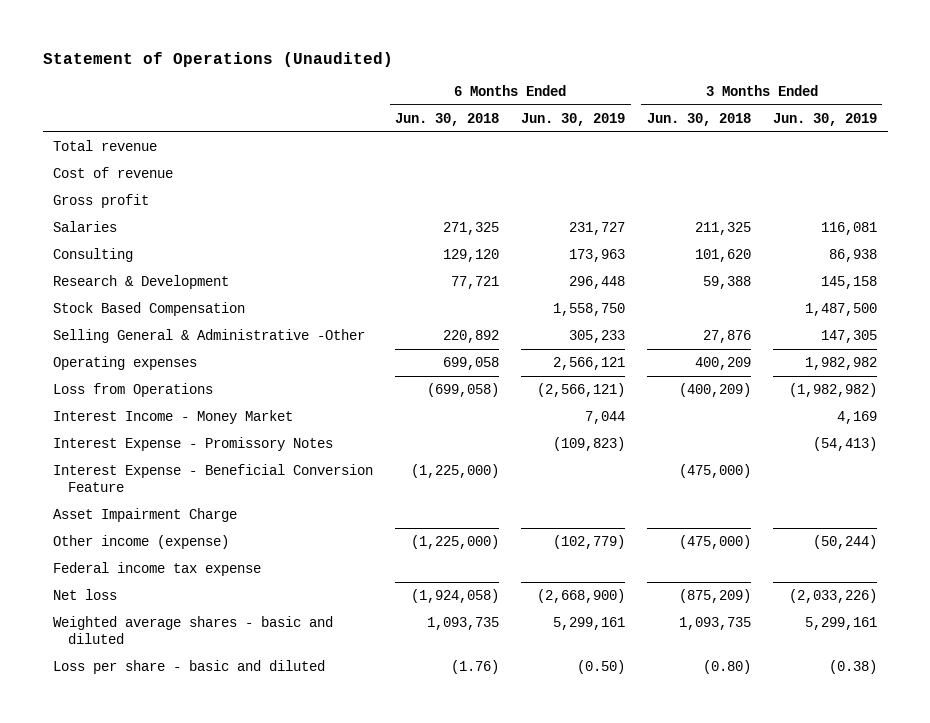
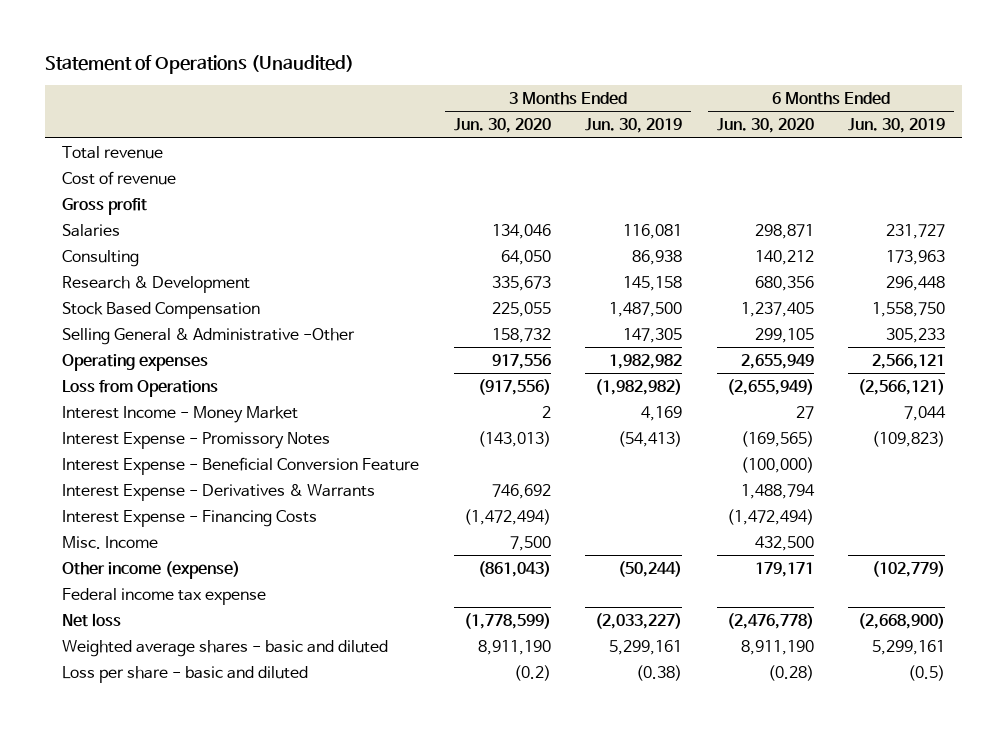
- | 6 Months Ended Jun. 30, 2018 | 6 Months Ended Jun. 30, 2019 | 3 Months Ended Jun. 30, 2018 | 3 Months Ended Jun. 30, 2019
+ | 3 Months Ended Jun. 30, 2020 | 3 Months Ended Jun. 30, 2019 | 6 Months Ended Jun. 30, 2020 | 6 Months Ended Jun. 30, 2019
- Asset Impairment Charge
+ Interest Expense - Derivatives & Warrants | 746,692 | | 1,488,794 |
+ Interest Expense - Financing Costs | (1,472,494) | | (1,472,494) |
+ Misc. Income | 7,500 | | 432,500 |
- Net loss | (1,924,058) | (2,668,900) | (875,209) | (2,033,226)
+ Net loss | (1,778,599) | (2,033,227) | (2,476,778) | (2,668,900)
- Loss per share - basic and diluted | (1.76) | (0.50) | (0.80) | (0.38)
+ Loss per share - basic and diluted | (0.2) | (0.38) | (0.28) | (0.5)

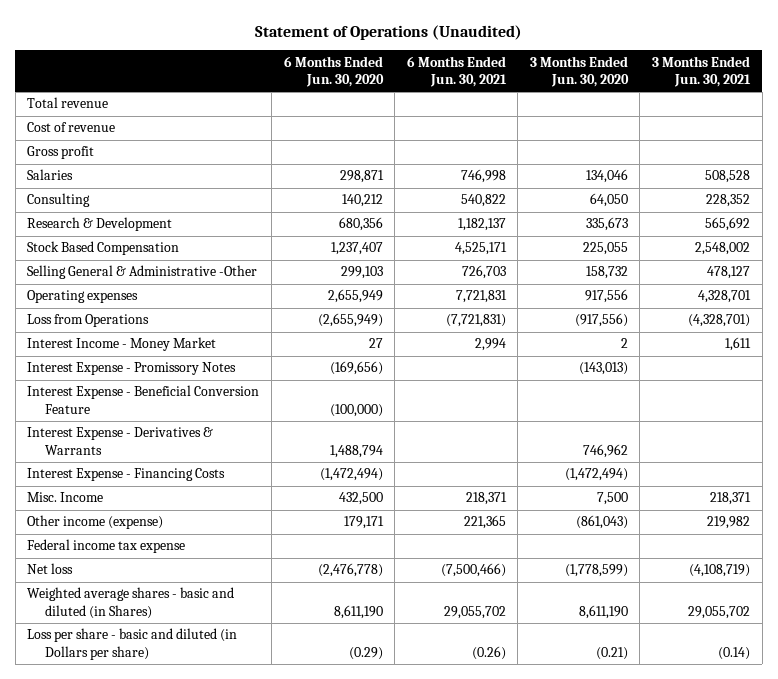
- | 3 Months Ended Jun. 30, 2020 | 3 Months Ended Jun. 30, 2019 | 6 Months Ended Jun. 30, 2020 | 6 Months Ended Jun. 30, 2019
+ | 6 Months Ended Jun. 30, 2020 | 6 Months Ended Jun. 30, 2021 | 3 Months Ended Jun. 30, 2020 | 3 Months Ended Jun. 30, 2021
- Stock Based Compensation | 225,055 | 1,487,500 | 1,237,405 | 1,558,750
- Selling General & Administrative -Other | 158,732 | 147,305 | 299,105 | 305,233
+ Stock Based Compensation | 1,237,407 | 4,525,171 | 225,055 | 2,548,002
+ Selling General & Administrative -Other | 299,103 | 726,703 | 158,732 | 478,127
- Interest Expense - Promissory Notes | (143,013) | (54,413) | (169,565) | (109,823)
+ Interest Expense - Promissory Notes | (169,656) | | (143,013) |
- Interest Expense - Derivatives & Warrants | 746,692 | | 1,488,794 |
+ Interest Expense - Derivatives & Warrants | 1,488,794 | | 746,962 |
- Weighted average shares - basic and diluted | 8,911,190 | 5,299,161 | 8,911,190 | 5,299,161
- Loss per share - basic and diluted | (0.2) | (0.38) | (0.28) | (0.5)
+ Weighted average shares - basic and diluted (in Shares) | 8,611,190 | 29,055,702 | 8,611,190 | 29,055,702
+ Loss per share - basic and diluted (in Dollars per share) | (0.29) | (0.26) | (0.21) | (0.14)

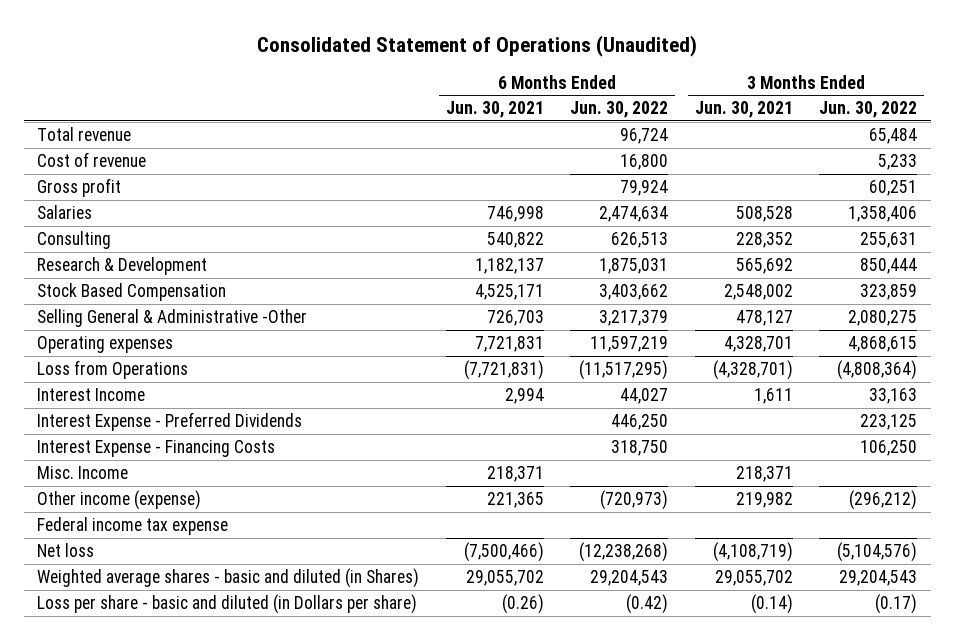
- Statement of Operations (Unaudited)
+ Consolidated Statement of Operations (Unaudited)
- | 6 Months Ended Jun. 30, 2020 | 6 Months Ended Jun. 30, 2021 | 3 Months Ended Jun. 30, 2020 | 3 Months Ended Jun. 30, 2021
+ | 6 Months Ended Jun. 30, 2021 | 6 Months Ended Jun. 30, 2022 | 3 Months Ended Jun. 30, 2021 | 3 Months Ended Jun. 30, 2022
- Interest Income - Money Market | 27 | 2,994 | 2 | 1,611
- Interest Expense - Promissory Notes | (169,656) | | (143,013) |
- Interest Expense - Beneficial Conversion Feature | (100,000) | | |
- Interest Expense - Derivatives & Warrants | 1,488,794 | | 746,962 |
+ Interest Income | 2,994 | 44,027 | 1,611 | 33,163
+ Interest Expense - Preferred Dividends | | 446,250 | | 223,125

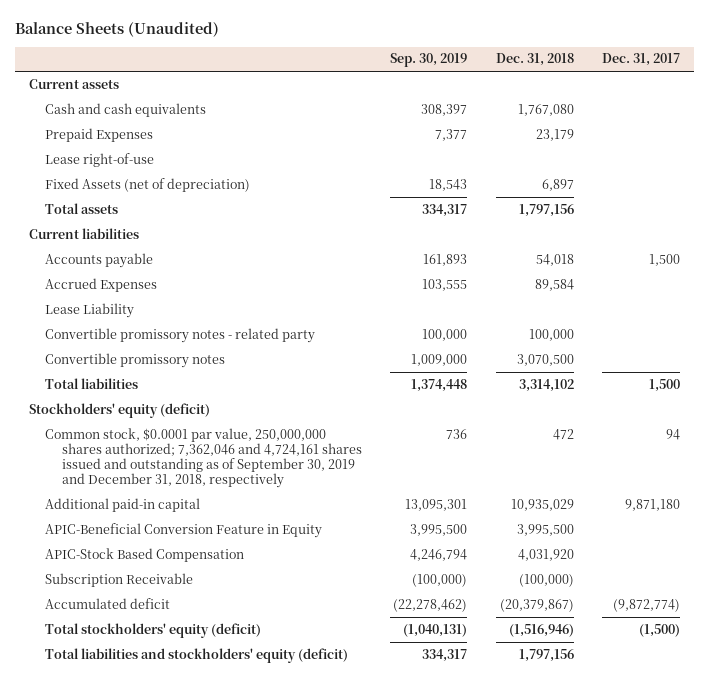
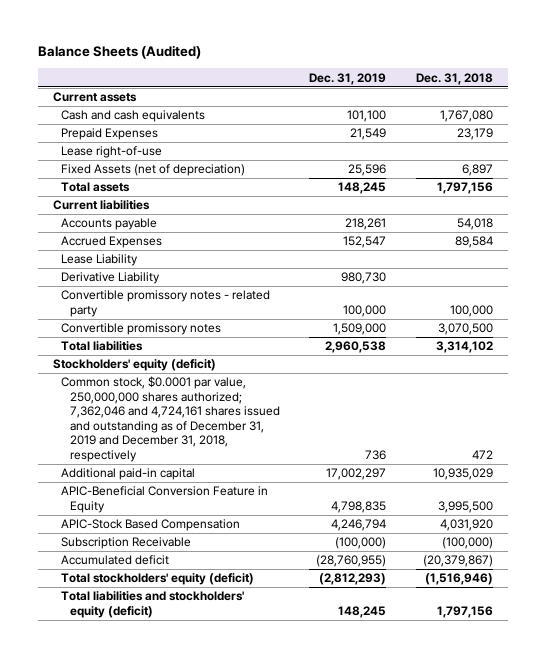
- Balance Sheets (Unaudited)
+ Balance Sheets (Audited)
- | Sep. 30, 2019 | Dec. 31, 2018 | Dec. 31, 2017
+ | Dec. 31, 2019 | Dec. 31, 2018
+ Derivative Liability | 980,730 |
- Common stock, $0.0001 par value, 250,000,000 shares authorized; 7,362,046 and 4,724,161 shares issued and outstanding as of September 30, 2019 and December 31, 2018, respectively | 736 | 472 | 94
+ Common stock, $0.0001 par value, 250,000,000 shares authorized; 7,362,046 and 4,724,161 shares issued and outstanding as of December 31, 2019 and December 31, 2018, respectively | 736 | 472

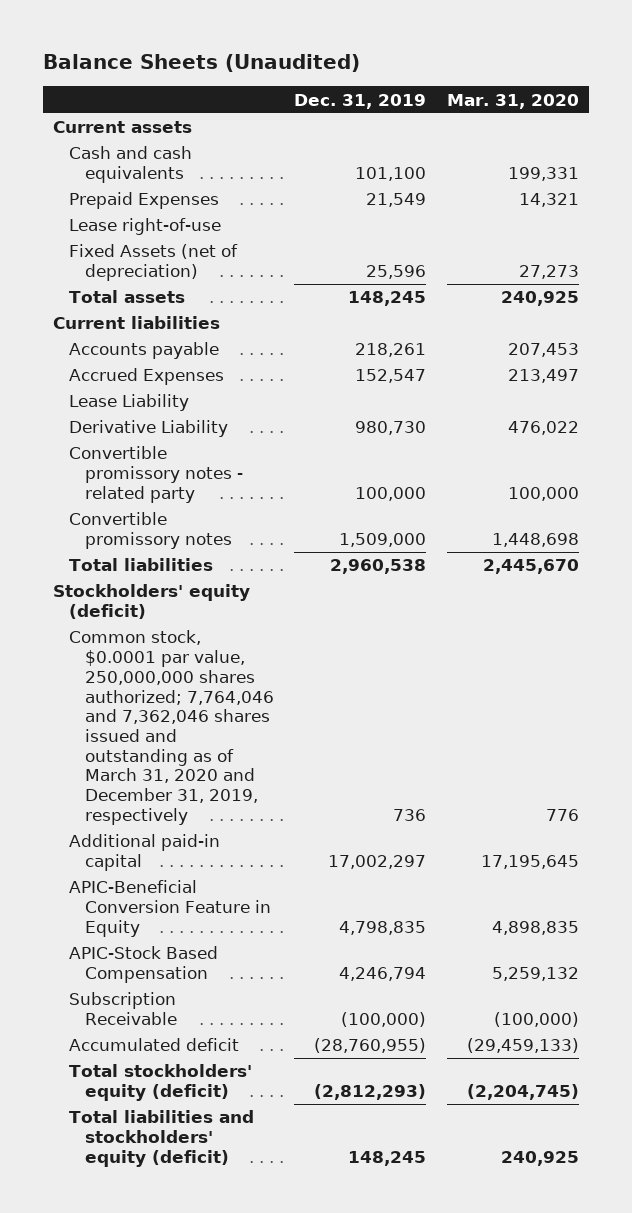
- Balance Sheets (Audited)
+ Balance Sheets (Unaudited)
- | Dec. 31, 2019 | Dec. 31, 2018
+ | Dec. 31, 2019 | Mar. 31, 2020
- Common stock, $0.0001 par value, 250,000,000 shares authorized; 7,362,046 and 4,724,161 shares issued and outstanding as of December 31, 2019 and December 31, 2018, respectively | 736 | 472
+ Common stock, $0.0001 par value, 250,000,000 shares authorized; 7,764,046 and 7,362,046 shares issued and outstanding as of March 31, 2020 and December 31, 2019, respectively | 736 | 776

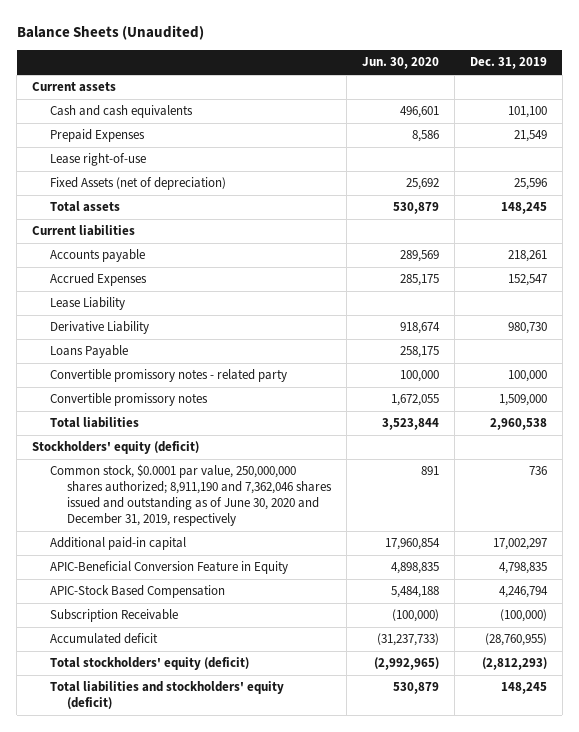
- | Dec. 31, 2019 | Mar. 31, 2020
+ | Jun. 30, 2020 | Dec. 31, 2019
+ Loans Payable | 258,175 |
- Common stock, $0.0001 par value, 250,000,000 shares authorized; 7,764,046 and 7,362,046 shares issued and outstanding as of March 31, 2020 and December 31, 2019, respectively | 736 | 776
+ Common stock, $0.0001 par value, 250,000,000 shares authorized; 8,911,190 and 7,362,046 shares issued and outstanding as of June 30, 2020 and December 31, 2019, respectively | 891 | 736

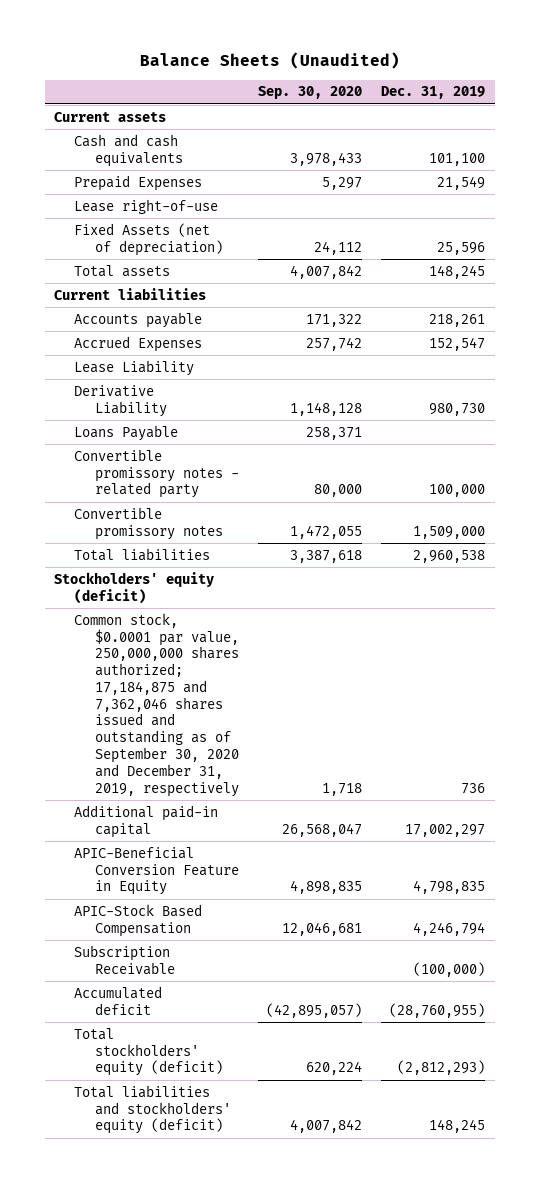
- | Jun. 30, 2020 | Dec. 31, 2019
+ | Sep. 30, 2020 | Dec. 31, 2019
- Common stock, $0.0001 par value, 250,000,000 shares authorized; 8,911,190 and 7,362,046 shares issued and outstanding as of June 30, 2020 and December 31, 2019, respectively | 891 | 736
+ Common stock, $0.0001 par value, 250,000,000 shares authorized; 17,184,875 and 7,362,046 shares issued and outstanding as of September 30, 2020 and December 31, 2019, respectively | 1,718 | 736

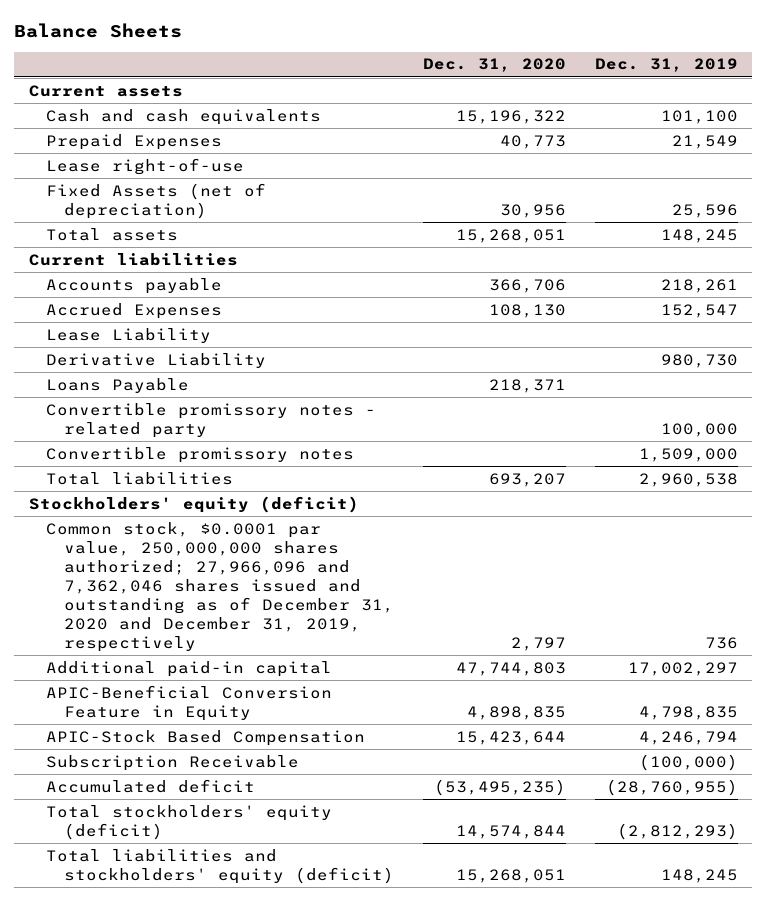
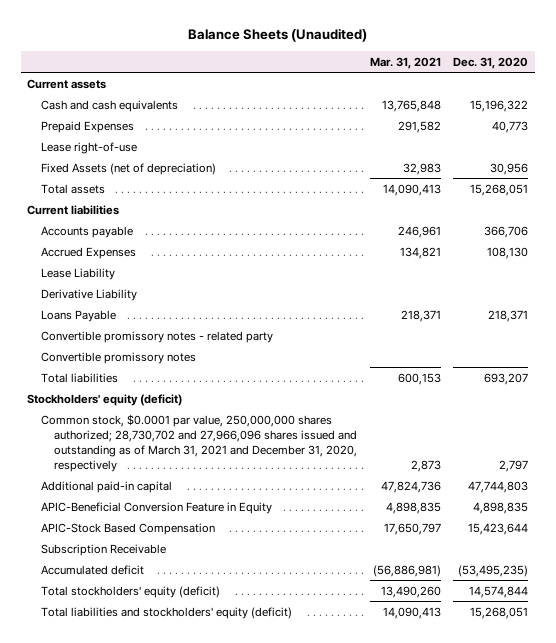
- Balance Sheets
+ Balance Sheets (Unaudited)
- | Dec. 31, 2020 | Dec. 31, 2019
+ | Mar. 31, 2021 | Dec. 31, 2020
- Common stock, $0.0001 par value, 250,000,000 shares authorized; 27,966,096 and 7,362,046 shares issued and outstanding as of December 31, 2020 and December 31, 2019, respectively | 2,797 | 736
+ Common stock, $0.0001 par value, 250,000,000 shares authorized; 28,730,702 and 27,966,096 shares issued and outstanding as of March 31, 2021 and December 31, 2020, respectively | 2,873 | 2,797

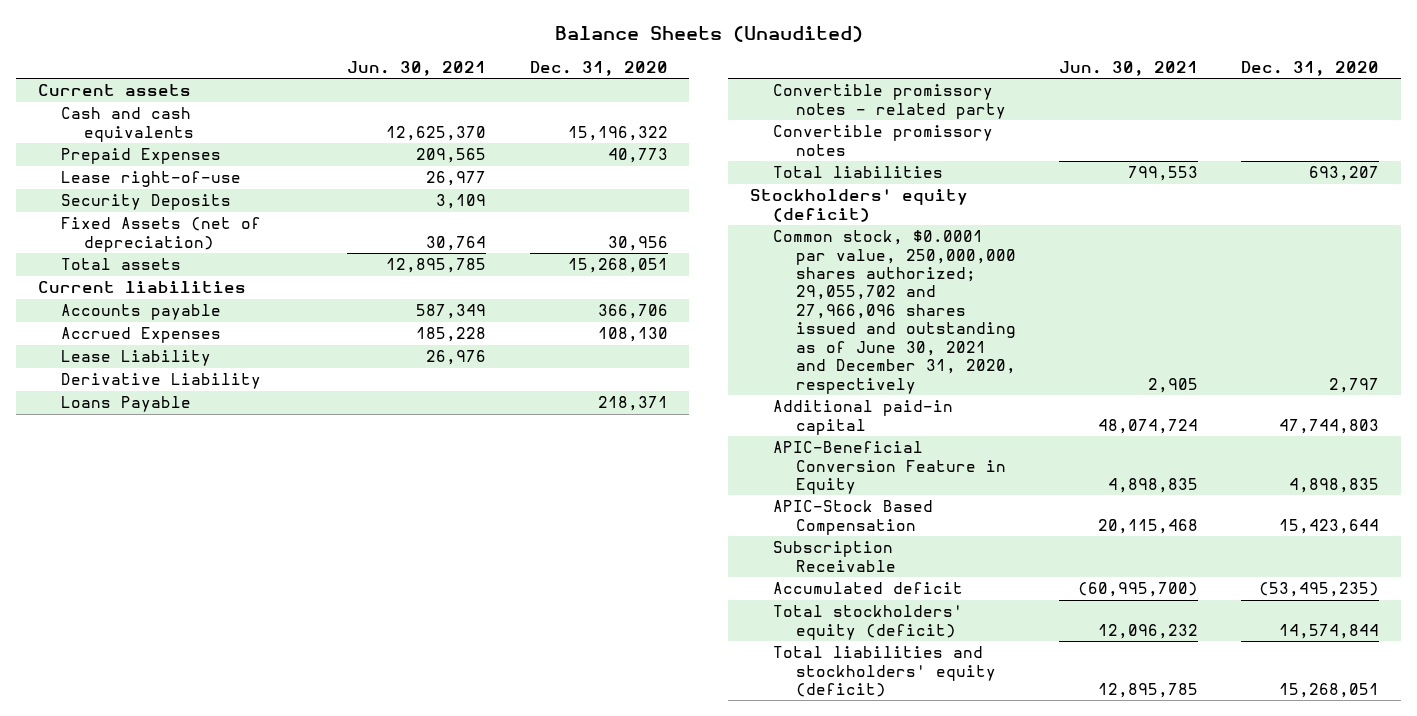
- | Mar. 31, 2021 | Dec. 31, 2020
+ | Jun. 30, 2021 | Dec. 31, 2020
+ Security Deposits | 3,109 |
- Common stock, $0.0001 par value, 250,000,000 shares authorized; 28,730,702 and 27,966,096 shares issued and outstanding as of March 31, 2021 and December 31, 2020, respectively | 2,873 | 2,797
+ Common stock, $0.0001 par value, 250,000,000 shares authorized; 29,055,702 and 27,966,096 shares issued and outstanding as of June 30, 2021 and December 31, 2020, respectively | 2,905 | 2,797

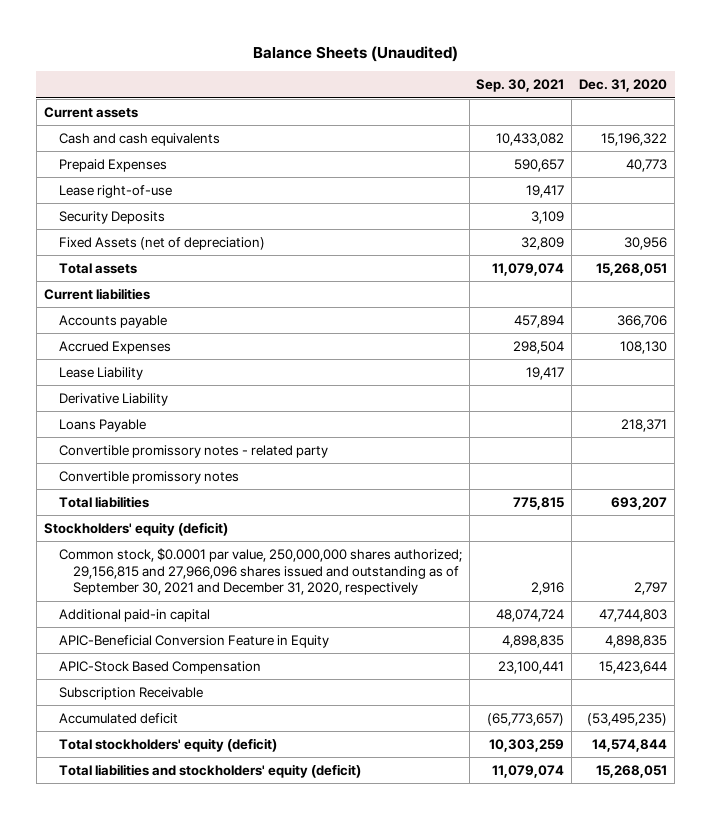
- | Jun. 30, 2021 | Dec. 31, 2020
+ | Sep. 30, 2021 | Dec. 31, 2020
- Common stock, $0.0001 par value, 250,000,000 shares authorized; 29,055,702 and 27,966,096 shares issued and outstanding as of June 30, 2021 and December 31, 2020, respectively | 2,905 | 2,797
+ Common stock, $0.0001 par value, 250,000,000 shares authorized; 29,156,815 and 27,966,096 shares issued and outstanding as of September 30, 2021 and December 31, 2020, respectively | 2,916 | 2,797

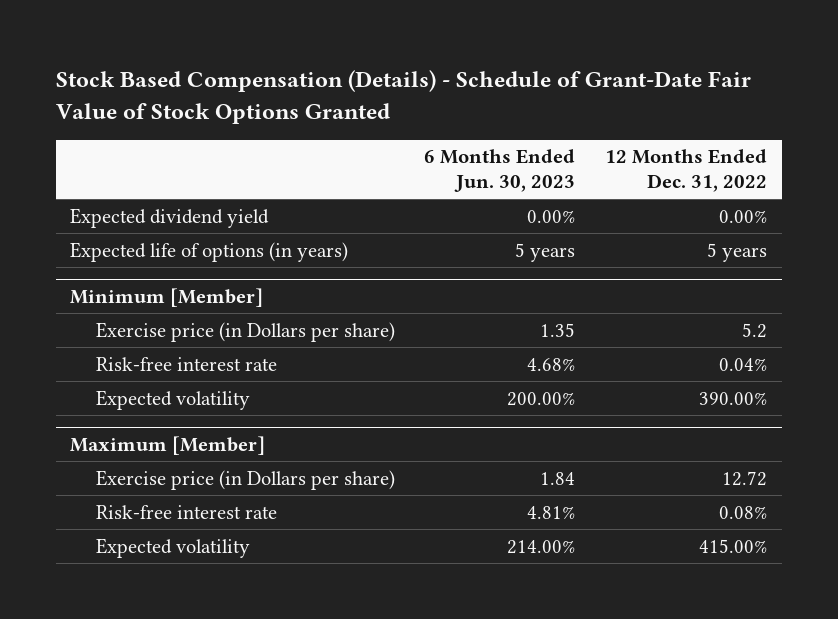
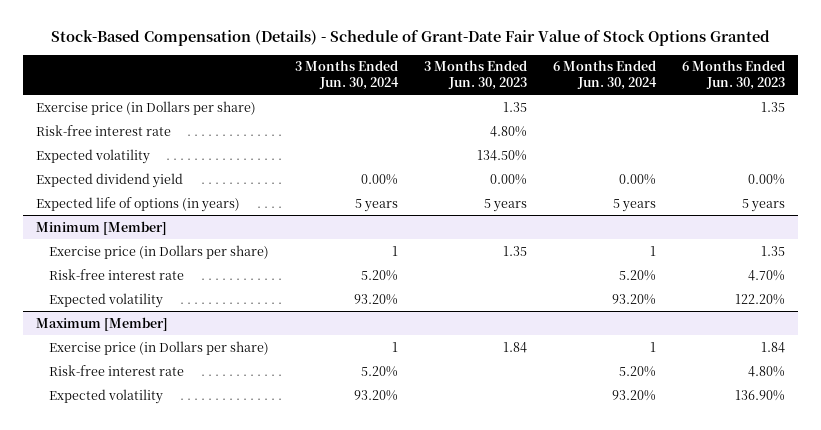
- Stock Based Compensation (Details) - Schedule of Grant-Date Fair Value of Stock Options Granted
+ Stock-Based Compensation (Details) - Schedule of Grant-Date Fair Value of Stock Options Granted
- | 6 Months Ended Jun. 30, 2023 | 12 Months Ended Dec. 31, 2022
+ | 3 Months Ended Jun. 30, 2024 | 3 Months Ended Jun. 30, 2023 | 6 Months Ended Jun. 30, 2024 | 6 Months Ended Jun. 30, 2023
+ Exercise price (in Dollars per share) | | 1.35 | | 1.35
+ Risk-free interest rate | | 4.80% | |
+ Expected volatility | | 134.50% | |
@ Minimum [Member]
- Risk-free interest rate | 4.68% | 0.04%
- Expected volatility | 200.00% | 390.00%
+ Risk-free interest rate | 5.20% | | 5.20% | 4.70%
+ Expected volatility | 93.20% | | 93.20% | 122.20%
@ Maximum [Member]
- Risk-free interest rate | 4.81% | 0.08%
- Expected volatility | 214.00% | 415.00%
+ Risk-free interest rate | 5.20% | | 5.20% | 4.80%
+ Expected volatility | 93.20% | | 93.20% | 136.90%

